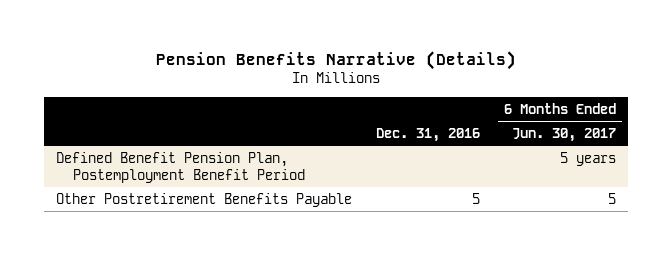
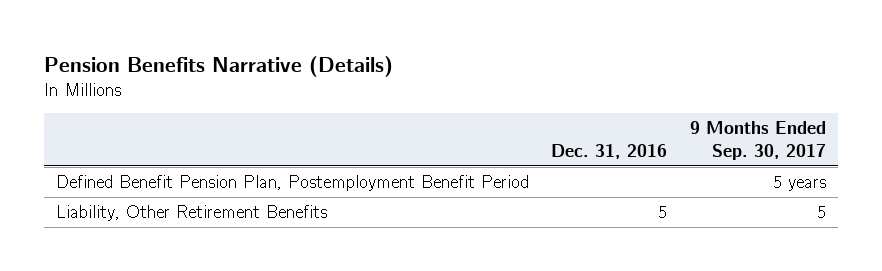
- | Dec. 31, 2016 | 6 Months Ended Jun. 30, 2017
+ | Dec. 31, 2016 | 9 Months Ended Sep. 30, 2017
- Other Postretirement Benefits Payable | 5 | 5
+ Liability, Other Retirement Benefits | 5 | 5

